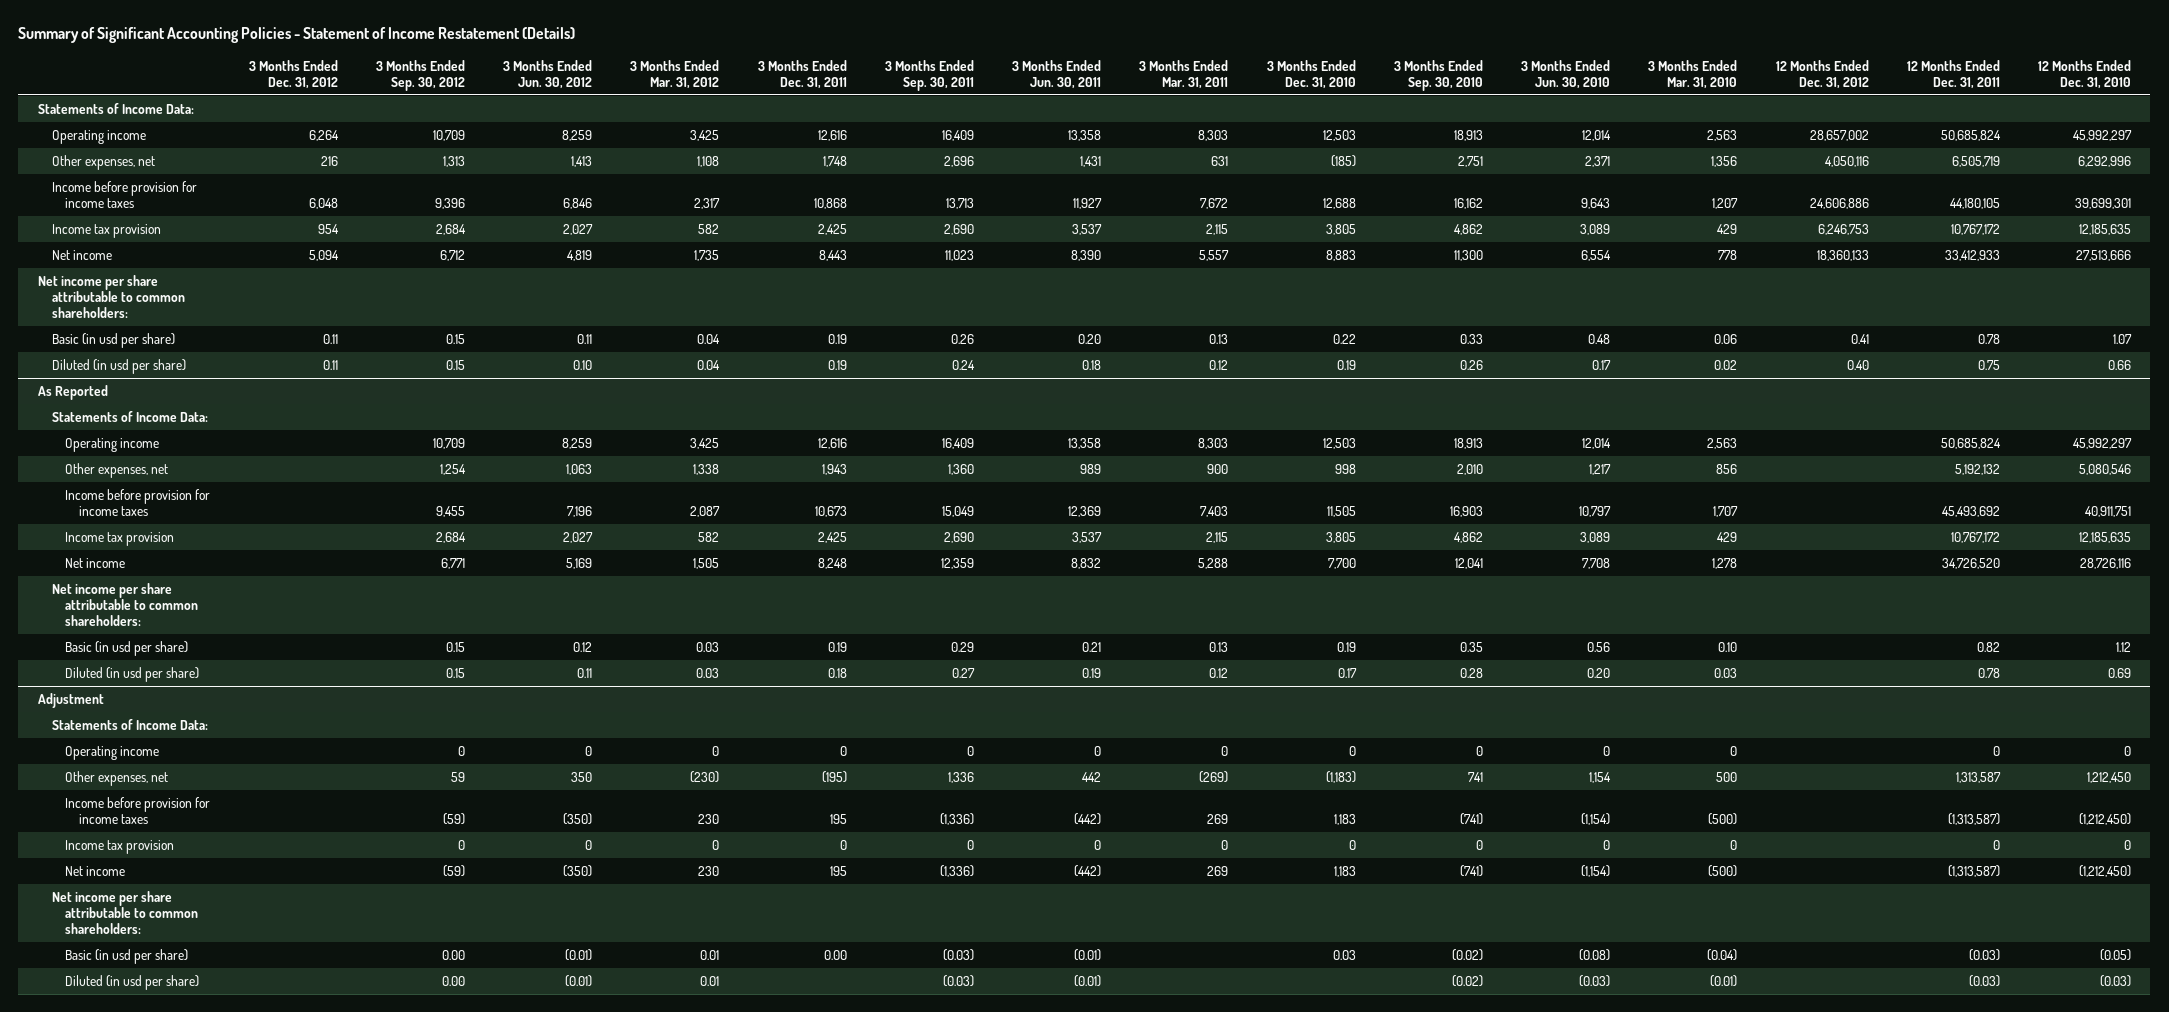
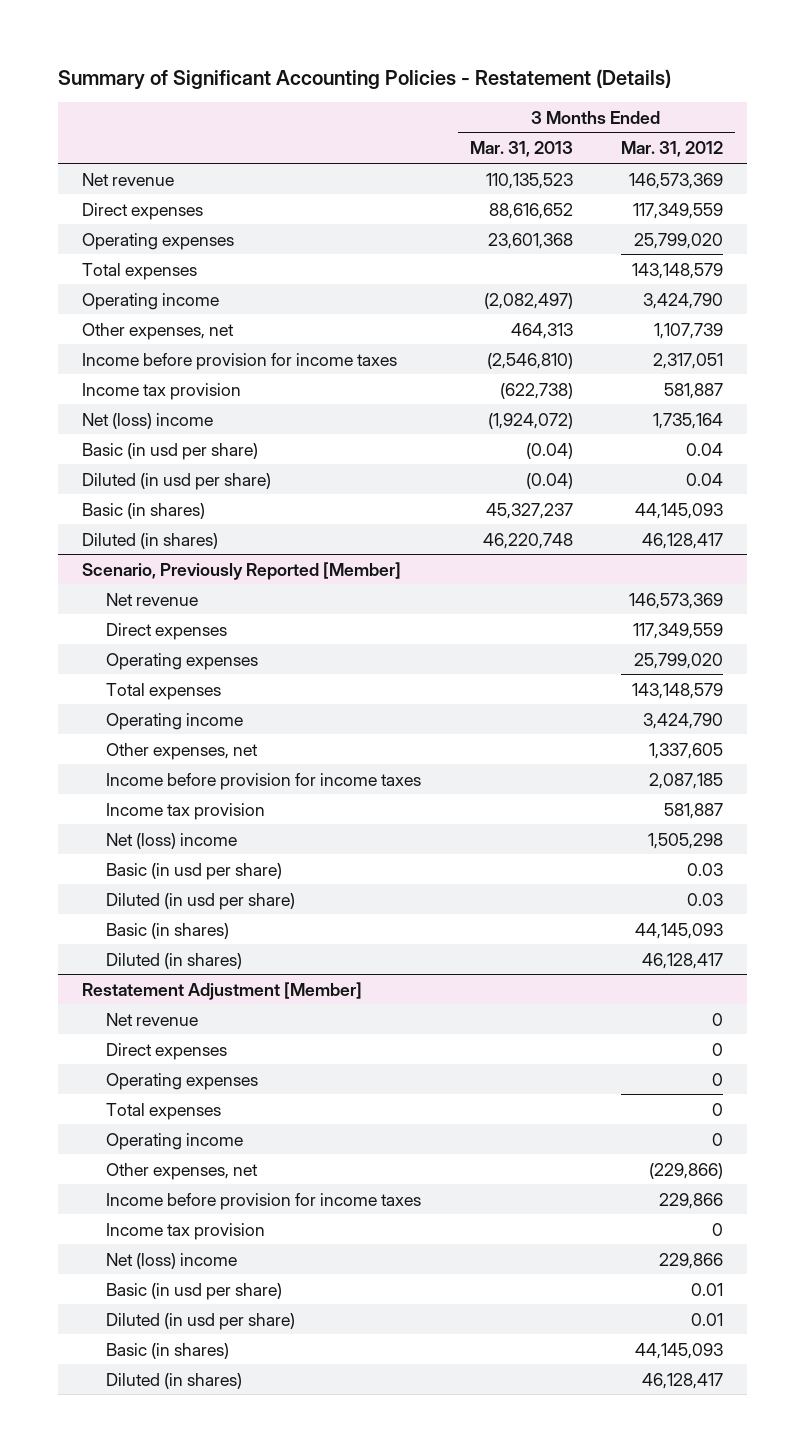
- Summary of Significant Accounting Policies - Statement of Income Restatement (Details)
+ Summary of Significant Accounting Policies - Restatement (Details)
- | 3 Months Ended Dec. 31, 2012 | 3 Months Ended Sep. 30, 2012 | 3 Months Ended Jun. 30, 2012 | 3 Months Ended Mar. 31, 2012 | 3 Months Ended Dec. 31, 2011 | 3 Months Ended Sep. 30, 2011 | 3 Months Ended Jun. 30, 2011 | 3 Months Ended Mar. 31, 2011 | 3 Months Ended Dec. 31, 2010 | 3 Months Ended Sep. 30, 2010 | 3 Months Ended Jun. 30, 2010 | 3 Months Ended Mar. 31, 2010 | 12 Months Ended Dec. 31, 2012 | 12 Months Ended Dec. 31, 2011 | 12 Months Ended Dec. 31, 2010
+ | 3 Months Ended Mar. 31, 2013 | 3 Months Ended Mar. 31, 2012
- Statements of Income Data:
- Operating income | 6,264 | 10,709 | 8,259 | 3,425 | 12,616 | 16,409 | 13,358 | 8,303 | 12,503 | 18,913 | 12,014 | 2,563 | 28,657,002 | 50,685,824 | 45,992,297
- Other expenses, net | 216 | 1,313 | 1,413 | 1,108 | 1,748 | 2,696 | 1,431 | 631 | (185) | 2,751 | 2,371 | 1,356 | 4,050,116 | 6,505,719 | 6,292,996
- Income before provision for income taxes | 6,048 | 9,396 | 6,846 | 2,317 | 10,868 | 13,713 | 11,927 | 7,672 | 12,688 | 16,162 | 9,643 | 1,207 | 24,606,886 | 44,180,105 | 39,699,301
- Income tax provision | 954 | 2,684 | 2,027 | 582 | 2,425 | 2,690 | 3,537 | 2,115 | 3,805 | 4,862 | 3,089 | 429 | 6,246,753 | 10,767,172 | 12,185,635
- Net income | 5,094 | 6,712 | 4,819 | 1,735 | 8,443 | 11,023 | 8,390 | 5,557 | 8,883 | 11,300 | 6,554 | 778 | 18,360,133 | 33,412,933 | 27,513,666
- Net income per share attributable to common shareholders:
+ Net revenue | 110,135,523 | 146,573,369
+ Direct expenses | 88,616,652 | 117,349,559
+ Operating expenses | 23,601,368 | 25,799,020
+ Total expenses | | 143,148,579
+ Operating income | (2,082,497) | 3,424,790
+ Other expenses, net | 464,313 | 1,107,739
+ Income before provision for income taxes | (2,546,810) | 2,317,051
+ Income tax provision | (622,738) | 581,887
+ Net (loss) income | (1,924,072) | 1,735,164
- As Reported
- Statements of Income Data:
- Operating income | | 10,709 | 8,259 | 3,425 | 12,616 | 16,409 | 13,358 | 8,303 | 12,503 | 18,913 | 12,014 | 2,563 | | 50,685,824 | 45,992,297
- Other expenses, net | | 1,254 | 1,063 | 1,338 | 1,943 | 1,360 | 989 | 900 | 998 | 2,010 | 1,217 | 856 | | 5,192,132 | 5,080,546
- Income before provision for income taxes | | 9,455 | 7,196 | 2,087 | 10,673 | 15,049 | 12,369 | 7,403 | 11,505 | 16,903 | 10,797 | 1,707 | | 45,493,692 | 40,911,751
- Income tax provision | | 2,684 | 2,027 | 582 | 2,425 | 2,690 | 3,537 | 2,115 | 3,805 | 4,862 | 3,089 | 429 | | 10,767,172 | 12,185,635
- Net income | | 6,771 | 5,169 | 1,505 | 8,248 | 12,359 | 8,832 | 5,288 | 7,700 | 12,041 | 7,708 | 1,278 | | 34,726,520 | 28,726,116
- Net income per share attributable to common shareholders:
+ Basic (in shares) | 45,327,237 | 44,145,093
+ Diluted (in shares) | 46,220,748 | 46,128,417
+ Scenario, Previously Reported [Member]
+ Net revenue | | 146,573,369
+ Direct expenses | | 117,349,559
+ Operating expenses | | 25,799,020
+ Total expenses | | 143,148,579
+ Operating income | | 3,424,790
+ Other expenses, net | | 1,337,605
+ Income before provision for income taxes | | 2,087,185
+ Income tax provision | | 581,887
+ Net (loss) income | | 1,505,298
- Adjustment
- Statements of Income Data:
+ Basic (in shares) | | 44,145,093
+ Diluted (in shares) | | 46,128,417
+ Restatement Adjustment [Member]
+ Net revenue | | 0
+ Direct expenses | | 0
+ Operating expenses | | 0
+ Total expenses | | 0
- Other expenses, net | | 59 | 350 | (230) | (195) | 1,336 | 442 | (269) | (1,183) | 741 | 1,154 | 500 | | 1,313,587 | 1,212,450
- Income before provision for income taxes | | (59) | (350) | 230 | 195 | (1,336) | (442) | 269 | 1,183 | (741) | (1,154) | (500) | | (1,313,587) | (1,212,450)
+ Other expenses, net | | (229,866)
+ Income before provision for income taxes | | 229,866
- Net income | | (59) | (350) | 230 | 195 | (1,336) | (442) | 269 | 1,183 | (741) | (1,154) | (500) | | (1,313,587) | (1,212,450)
- Net income per share attributable to common shareholders:
+ Net (loss) income | | 229,866
+ Basic (in shares) | | 44,145,093
+ Diluted (in shares) | | 46,128,417

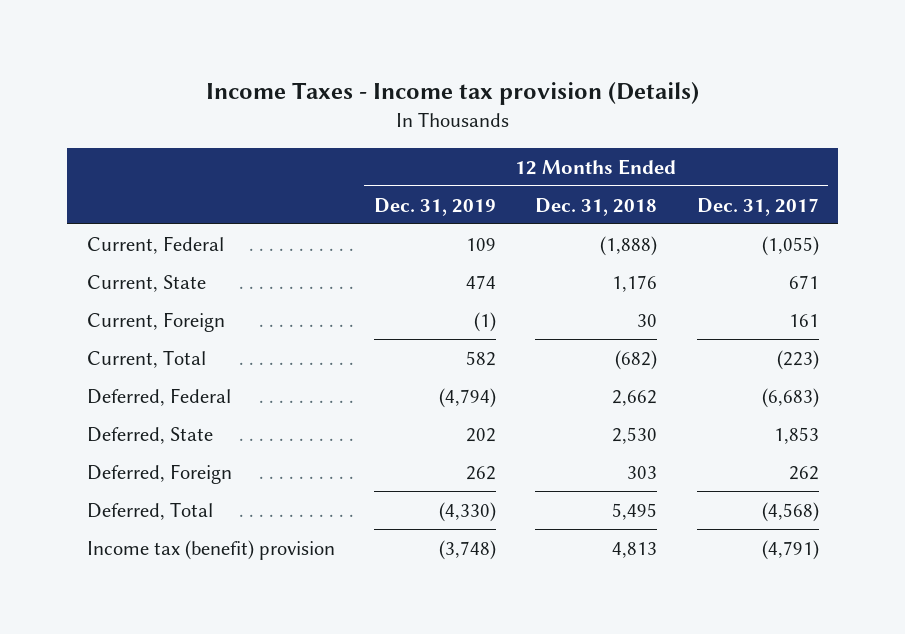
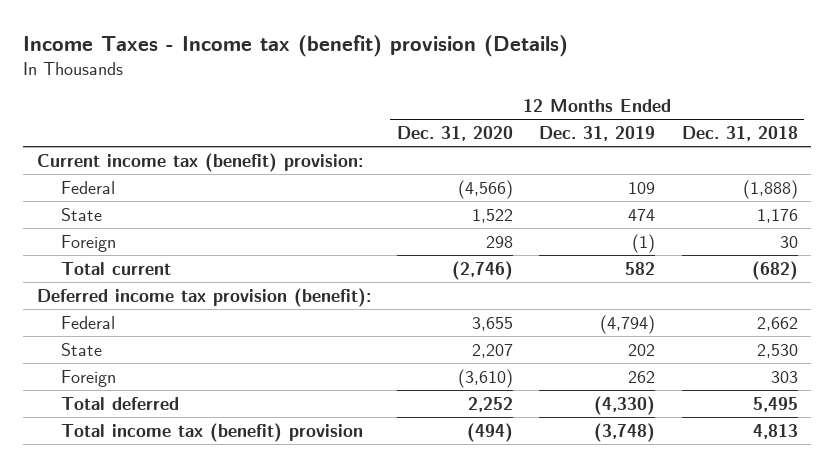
- Income Taxes - Income tax provision (Details)
+ Income Taxes - Income tax (benefit) provision (Details)
- | 12 Months Ended Dec. 31, 2019 | 12 Months Ended Dec. 31, 2018 | 12 Months Ended Dec. 31, 2017
+ | 12 Months Ended Dec. 31, 2020 | 12 Months Ended Dec. 31, 2019 | 12 Months Ended Dec. 31, 2018
- Current, Federal | 109 | (1,888) | (1,055)
- Current, State | 474 | 1,176 | 671
- Current, Foreign | (1) | 30 | 161
- Current, Total | 582 | (682) | (223)
- Deferred, Federal | (4,794) | 2,662 | (6,683)
- Deferred, State | 202 | 2,530 | 1,853
- Deferred, Foreign | 262 | 303 | 262
- Deferred, Total | (4,330) | 5,495 | (4,568)
- Income tax (benefit) provision | (3,748) | 4,813 | (4,791)
+ Current income tax (benefit) provision:
+ Federal | (4,566) | 109 | (1,888)
+ State | 1,522 | 474 | 1,176
+ Foreign | 298 | (1) | 30
+ Total current | (2,746) | 582 | (682)
+ Deferred income tax provision (benefit):
+ Federal | 3,655 | (4,794) | 2,662
+ State | 2,207 | 202 | 2,530
+ Foreign | (3,610) | 262 | 303
+ Total deferred | 2,252 | (4,330) | 5,495
+ Total income tax (benefit) provision | (494) | (3,748) | 4,813

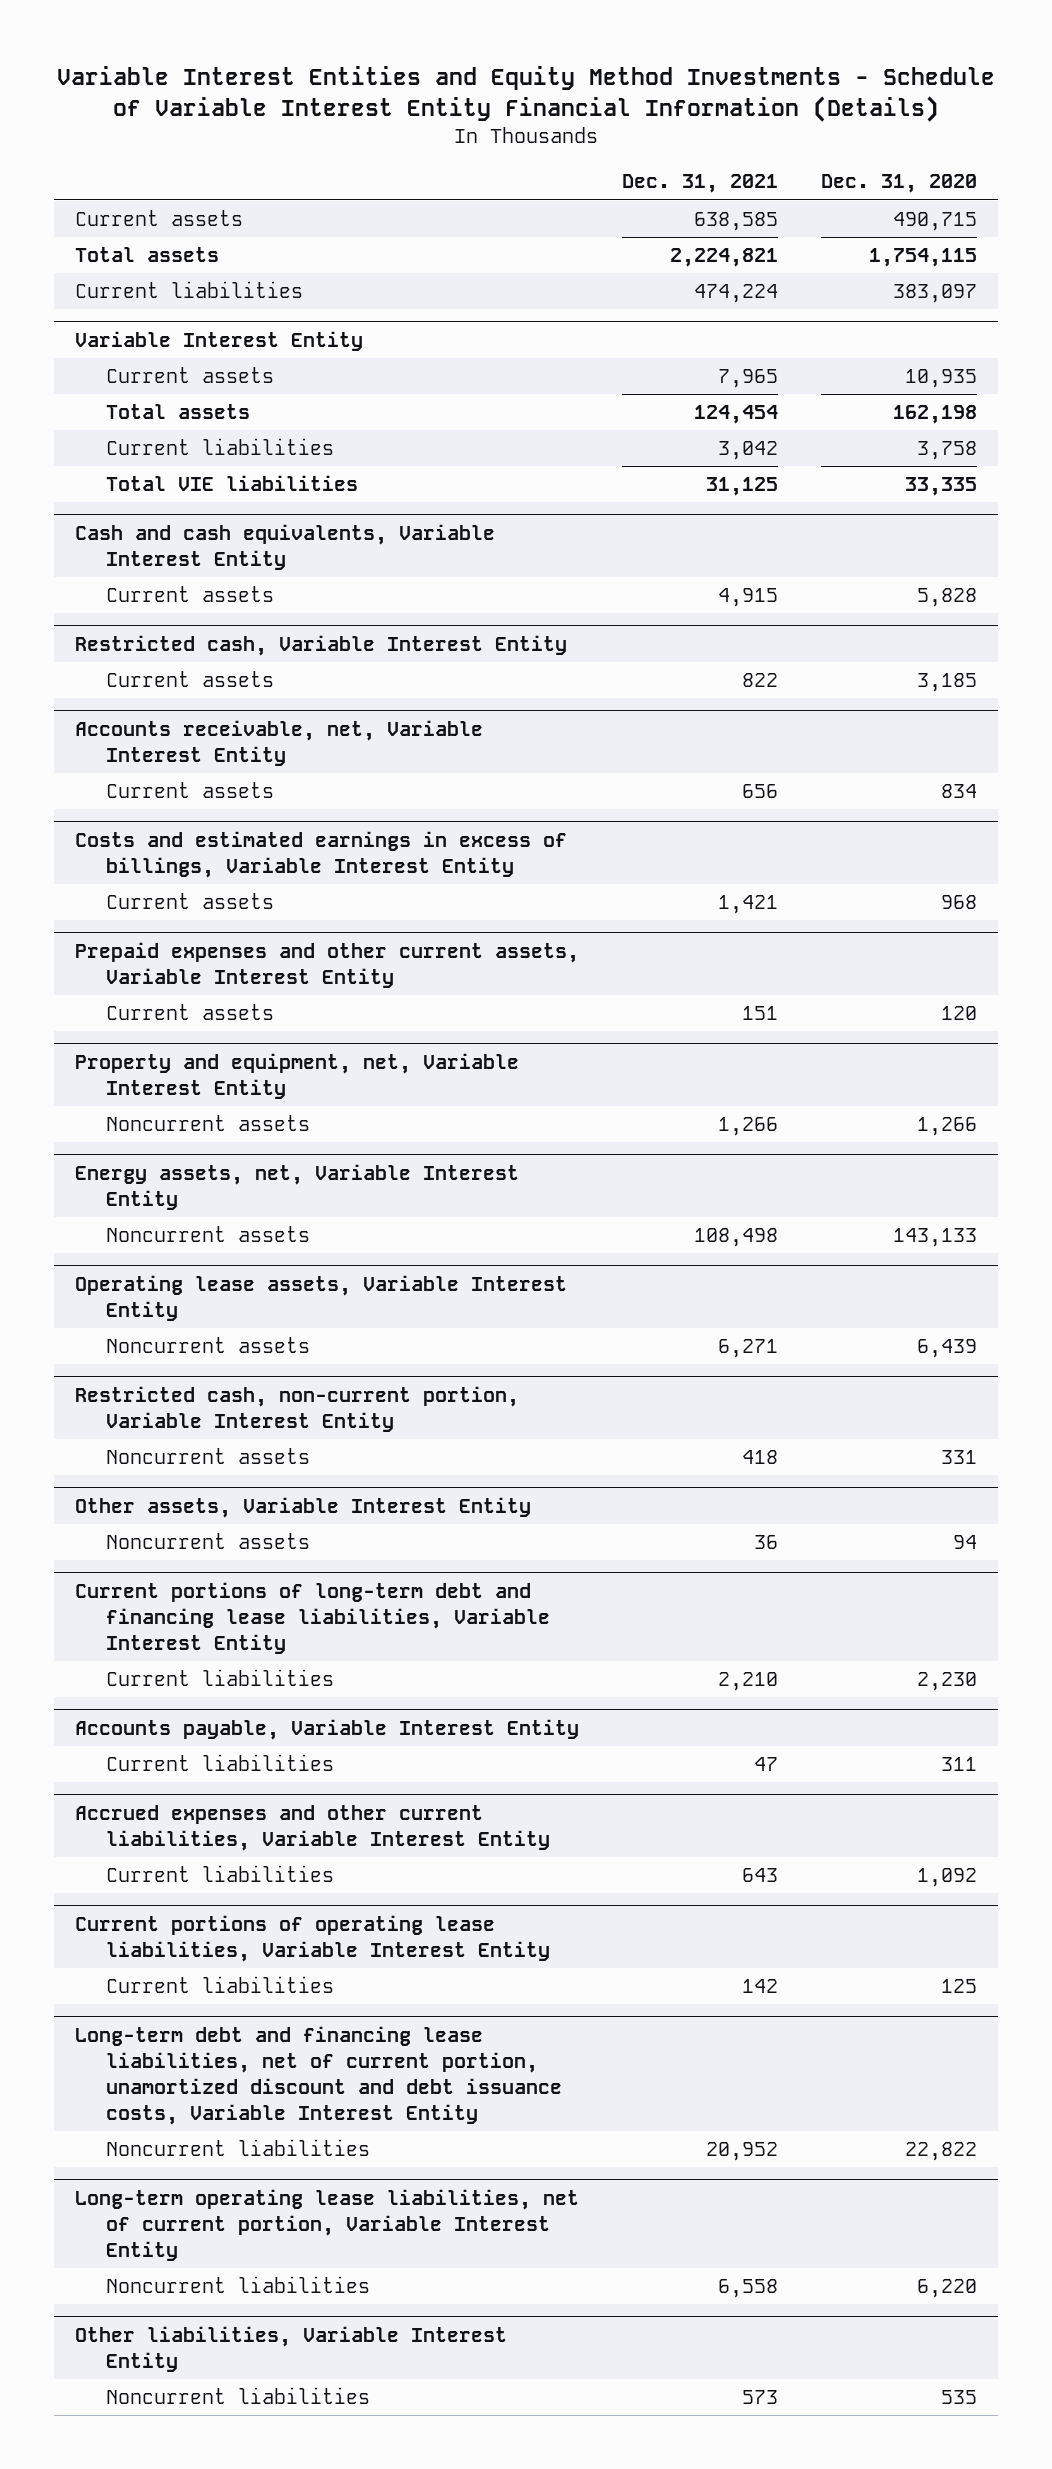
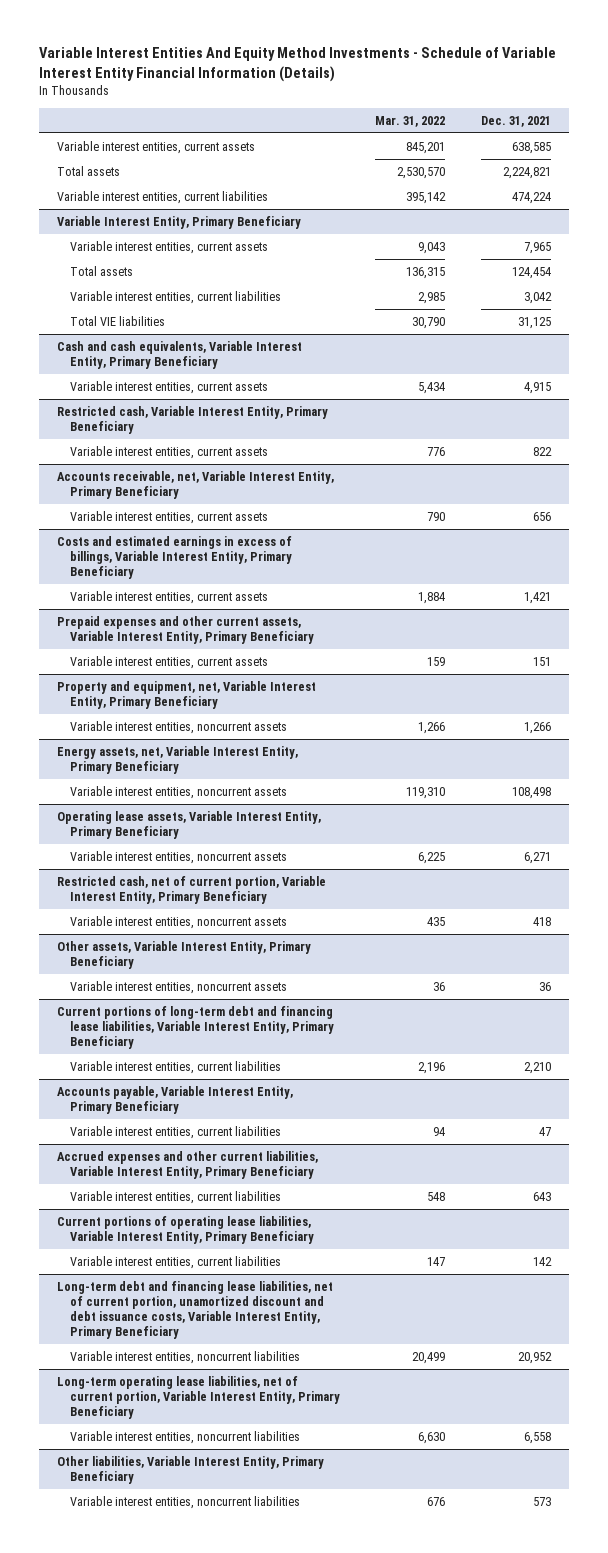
- Variable Interest Entities and Equity Method Investments - Schedule of Variable Interest Entity Financial Information (Details)
+ Variable Interest Entities And Equity Method Investments - Schedule of Variable Interest Entity Financial Information (Details)
- | Dec. 31, 2021 | Dec. 31, 2020
+ | Mar. 31, 2022 | Dec. 31, 2021
- Current assets | 638,585 | 490,715
+ Variable interest entities, current assets | 845,201 | 638,585
- Current liabilities | 474,224 | 383,097
- Variable Interest Entity
- Current assets | 7,965 | 10,935
+ Variable interest entities, current liabilities | 395,142 | 474,224
+ Variable Interest Entity, Primary Beneficiary
+ Variable interest entities, current assets | 9,043 | 7,965
- Current liabilities | 3,042 | 3,758
+ Variable interest entities, current liabilities | 2,985 | 3,042
- Cash and cash equivalents, Variable Interest Entity
- Current assets | 4,915 | 5,828
- Restricted cash, Variable Interest Entity
- Current assets | 822 | 3,185
- Accounts receivable, net, Variable Interest Entity
- Current assets | 656 | 834
- Costs and estimated earnings in excess of billings, Variable Interest Entity
- Current assets | 1,421 | 968
- Prepaid expenses and other current assets, Variable Interest Entity
- Current assets | 151 | 120
- Property and equipment, net, Variable Interest Entity
- Noncurrent assets | 1,266 | 1,266
- Energy assets, net, Variable Interest Entity
- Noncurrent assets | 108,498 | 143,133
- Operating lease assets, Variable Interest Entity
- Noncurrent assets | 6,271 | 6,439
- Restricted cash, non-current portion, Variable Interest Entity
- Noncurrent assets | 418 | 331
- Other assets, Variable Interest Entity
- Noncurrent assets | 36 | 94
- Current portions of long-term debt and financing lease liabilities, Variable Interest Entity
- Current liabilities | 2,210 | 2,230
- Accounts payable, Variable Interest Entity
- Current liabilities | 47 | 311
- Accrued expenses and other current liabilities, Variable Interest Entity
- Current liabilities | 643 | 1,092
- Current portions of operating lease liabilities, Variable Interest Entity
- Current liabilities | 142 | 125
- Long-term debt and financing lease liabilities, net of current portion, unamortized discount and debt issuance costs, Variable Interest Entity
- Noncurrent liabilities | 20,952 | 22,822
- Long-term operating lease liabilities, net of current portion, Variable Interest Entity
- Noncurrent liabilities | 6,558 | 6,220
- Other liabilities, Variable Interest Entity
- Noncurrent liabilities | 573 | 535
+ Cash and cash equivalents, Variable Interest Entity, Primary Beneficiary
+ Variable interest entities, current assets | 5,434 | 4,915
+ Restricted cash, Variable Interest Entity, Primary Beneficiary
+ Variable interest entities, current assets | 776 | 822
+ Accounts receivable, net, Variable Interest Entity, Primary Beneficiary
+ Variable interest entities, current assets | 790 | 656
+ Costs and estimated earnings in excess of billings, Variable Interest Entity, Primary Beneficiary
+ Variable interest entities, current assets | 1,884 | 1,421
+ Prepaid expenses and other current assets, Variable Interest Entity, Primary Beneficiary
+ Variable interest entities, current assets | 159 | 151
+ Property and equipment, net, Variable Interest Entity, Primary Beneficiary
+ Variable interest entities, noncurrent assets | 1,266 | 1,266
+ Energy assets, net, Variable Interest Entity, Primary Beneficiary
+ Variable interest entities, noncurrent assets | 119,310 | 108,498
+ Operating lease assets, Variable Interest Entity, Primary Beneficiary
+ Variable interest entities, noncurrent assets | 6,225 | 6,271
+ Restricted cash, net of current portion, Variable Interest Entity, Primary Beneficiary
+ Variable interest entities, noncurrent assets | 435 | 418
+ Other assets, Variable Interest Entity, Primary Beneficiary
+ Variable interest entities, noncurrent assets | 36 | 36
+ Current portions of long-term debt and financing lease liabilities, Variable Interest Entity, Primary Beneficiary
+ Variable interest entities, current liabilities | 2,196 | 2,210
+ Accounts payable, Variable Interest Entity, Primary Beneficiary
+ Variable interest entities, current liabilities | 94 | 47
+ Accrued expenses and other current liabilities, Variable Interest Entity, Primary Beneficiary
+ Variable interest entities, current liabilities | 548 | 643
+ Current portions of operating lease liabilities, Variable Interest Entity, Primary Beneficiary
+ Variable interest entities, current liabilities | 147 | 142
+ Long-term debt and financing lease liabilities, net of current portion, unamortized discount and debt issuance costs, Variable Interest Entity, Primary Beneficiary
+ Variable interest entities, noncurrent liabilities | 20,499 | 20,952
+ Long-term operating lease liabilities, net of current portion, Variable Interest Entity, Primary Beneficiary
+ Variable interest entities, noncurrent liabilities | 6,630 | 6,558
+ Other liabilities, Variable Interest Entity, Primary Beneficiary
+ Variable interest entities, noncurrent liabilities | 676 | 573

